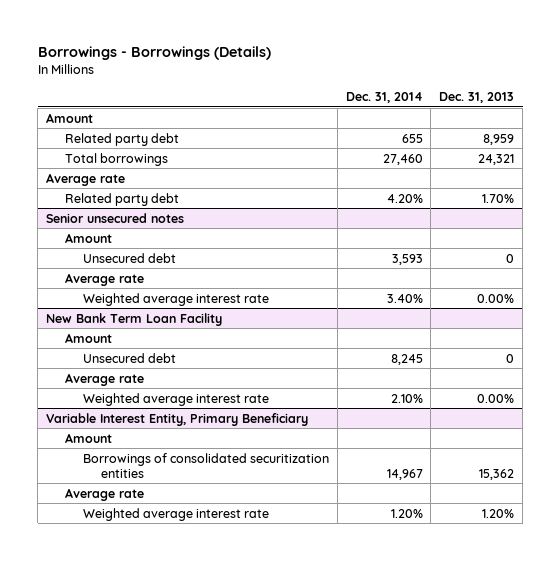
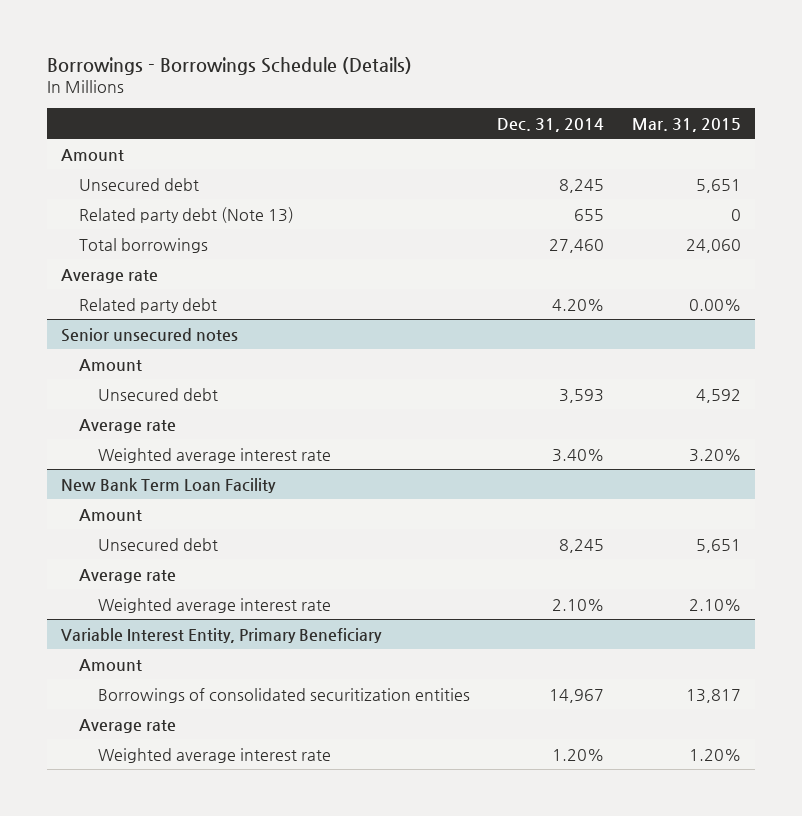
- Borrowings - Borrowings (Details)
+ Borrowings - Borrowings Schedule (Details)
- | Dec. 31, 2014 | Dec. 31, 2013
+ | Dec. 31, 2014 | Mar. 31, 2015
- Related party debt | 655 | 8,959
+ Unsecured debt | 8,245 | 5,651
+ Related party debt (Note 13) | 655 | 0

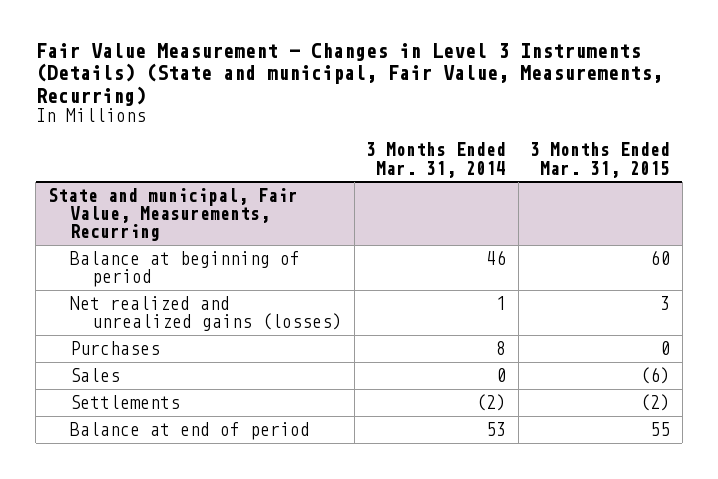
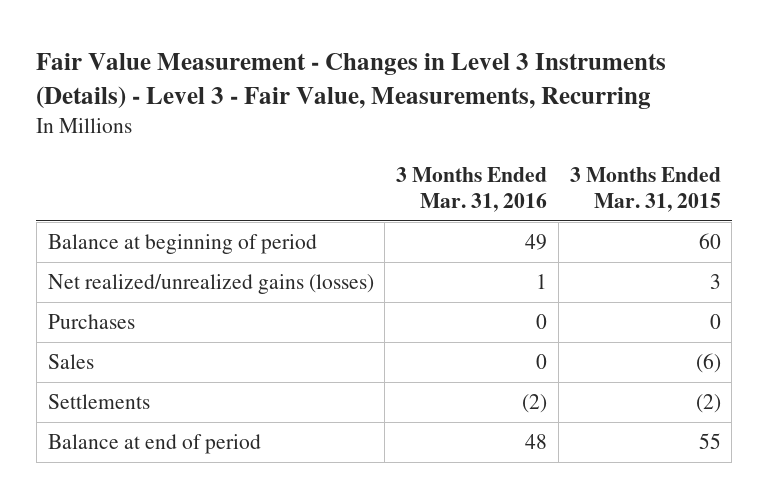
- Fair Value Measurement - Changes in Level 3 Instruments (Details) (State and municipal, Fair Value, Measurements, Recurring)
+ Fair Value Measurement - Changes in Level 3 Instruments (Details) - Level 3 - Fair Value, Measurements, Recurring
- | 3 Months Ended Mar. 31, 2014 | 3 Months Ended Mar. 31, 2015
+ | 3 Months Ended Mar. 31, 2016 | 3 Months Ended Mar. 31, 2015
- State and municipal, Fair Value, Measurements, Recurring
- Net realized and unrealized gains (losses) | 1 | 3
+ Net realized/unrealized gains (losses) | 1 | 3

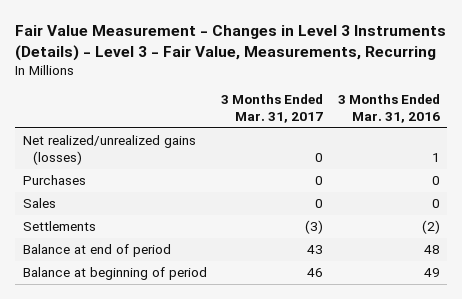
- | 3 Months Ended Mar. 31, 2016 | 3 Months Ended Mar. 31, 2015
+ | 3 Months Ended Mar. 31, 2017 | 3 Months Ended Mar. 31, 2016
moved down: Balance at beginning of period | 46 | 49

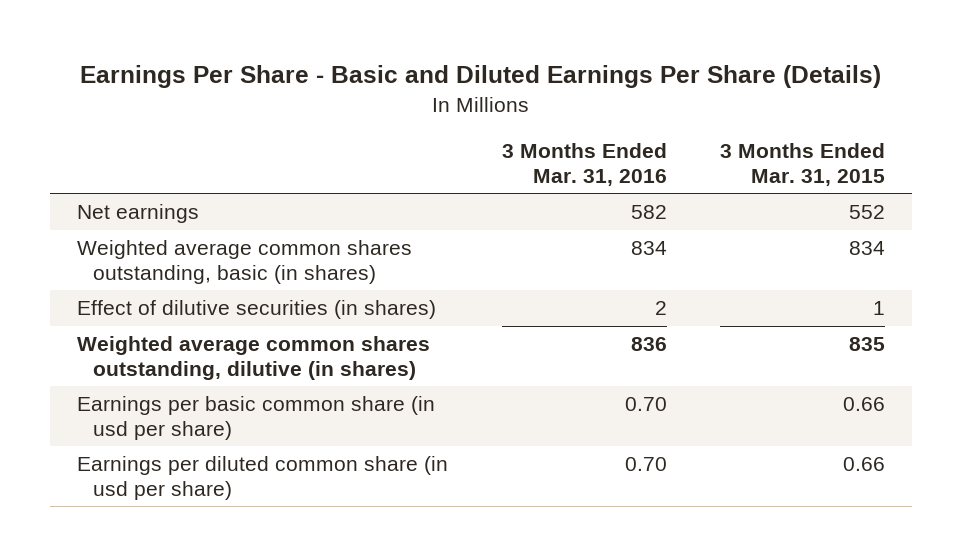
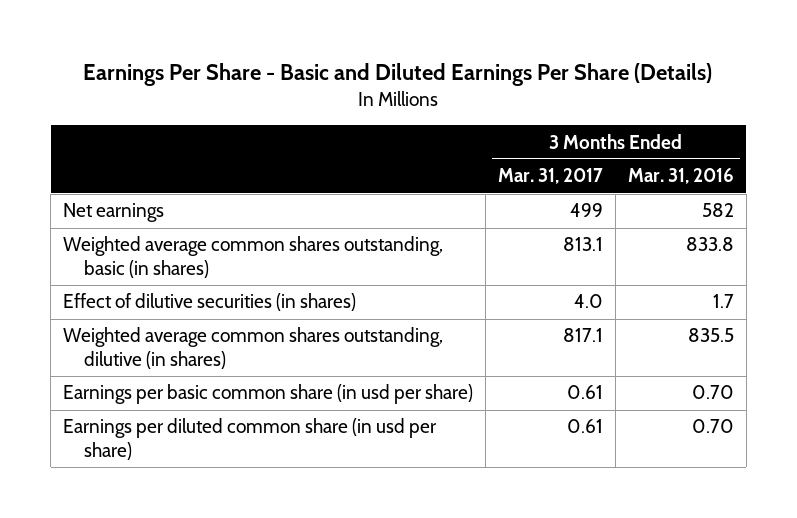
- | 3 Months Ended Mar. 31, 2016 | 3 Months Ended Mar. 31, 2015
+ | 3 Months Ended Mar. 31, 2017 | 3 Months Ended Mar. 31, 2016
- Weighted average common shares outstanding, basic (in shares) | 834 | 834
- Effect of dilutive securities (in shares) | 2 | 1
- Weighted average common shares outstanding, dilutive (in shares) | 836 | 835
+ Weighted average common shares outstanding, basic (in shares) | 813.1 | 833.8
+ Effect of dilutive securities (in shares) | 4.0 | 1.7
+ Weighted average common shares outstanding, dilutive (in shares) | 817.1 | 835.5

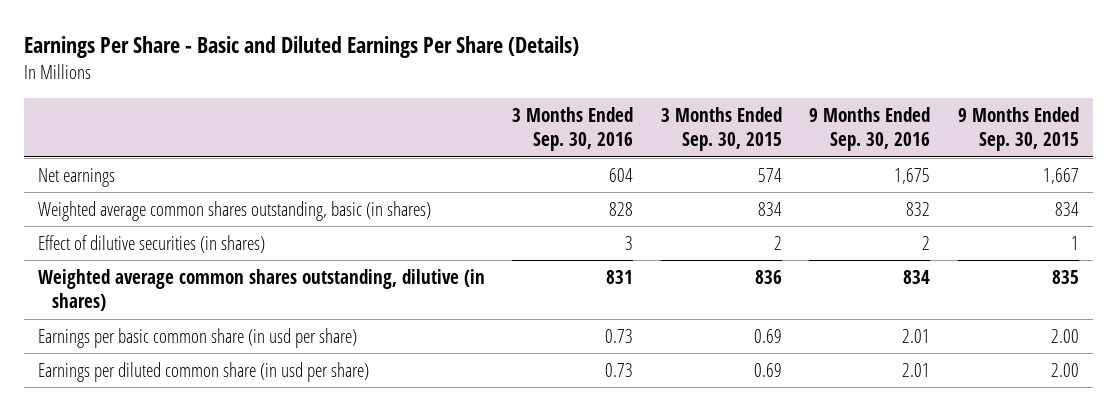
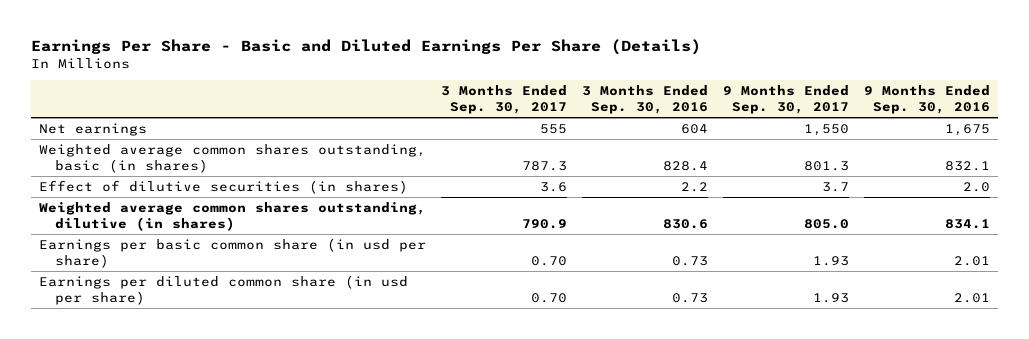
- | 3 Months Ended Sep. 30, 2016 | 3 Months Ended Sep. 30, 2015 | 9 Months Ended Sep. 30, 2016 | 9 Months Ended Sep. 30, 2015
+ | 3 Months Ended Sep. 30, 2017 | 3 Months Ended Sep. 30, 2016 | 9 Months Ended Sep. 30, 2017 | 9 Months Ended Sep. 30, 2016
- Weighted average common shares outstanding, basic (in shares) | 828 | 834 | 832 | 834
- Effect of dilutive securities (in shares) | 3 | 2 | 2 | 1
- Weighted average common shares outstanding, dilutive (in shares) | 831 | 836 | 834 | 835
+ Weighted average common shares outstanding, basic (in shares) | 787.3 | 828.4 | 801.3 | 832.1
+ Effect of dilutive securities (in shares) | 3.6 | 2.2 | 3.7 | 2.0
+ Weighted average common shares outstanding, dilutive (in shares) | 790.9 | 830.6 | 805.0 | 834.1

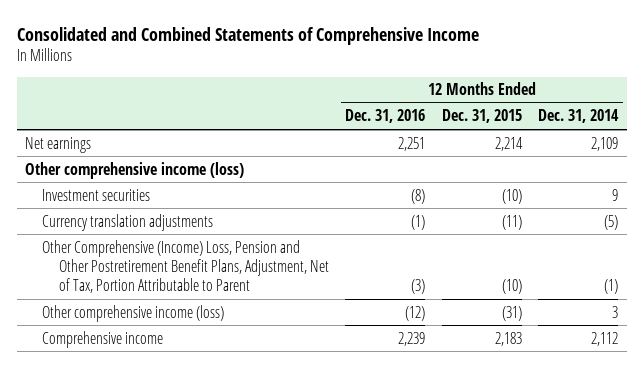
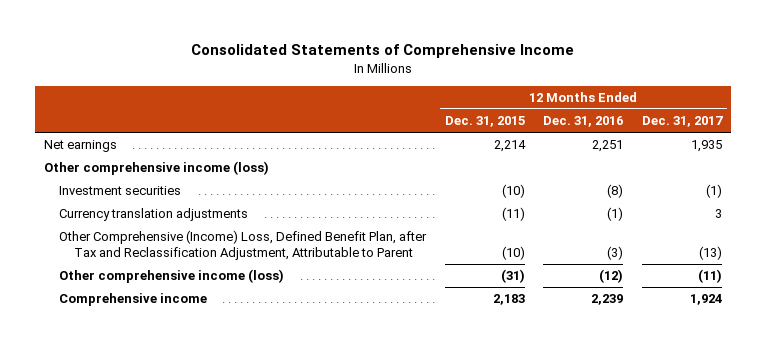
- Consolidated and Combined Statements of Comprehensive Income
+ Consolidated Statements of Comprehensive Income
- | 12 Months Ended Dec. 31, 2016 | 12 Months Ended Dec. 31, 2015 | 12 Months Ended Dec. 31, 2014
+ | 12 Months Ended Dec. 31, 2015 | 12 Months Ended Dec. 31, 2016 | 12 Months Ended Dec. 31, 2017
- Other Comprehensive (Income) Loss, Pension and Other Postretirement Benefit Plans, Adjustment, Net of Tax, Portion Attributable to Parent | (3) | (10) | (1)
+ Other Comprehensive (Income) Loss, Defined Benefit Plan, after Tax and Reclassification Adjustment, Attributable to Parent | (10) | (3) | (13)

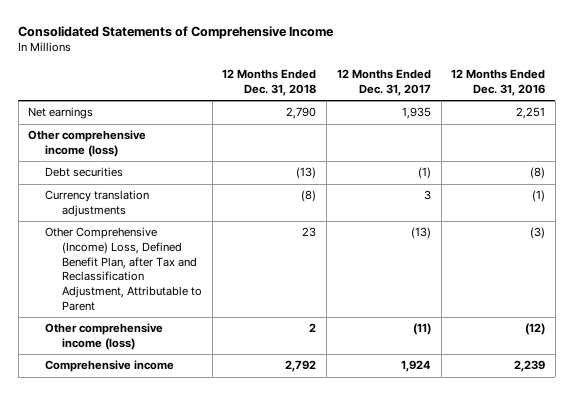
- | 12 Months Ended Dec. 31, 2015 | 12 Months Ended Dec. 31, 2016 | 12 Months Ended Dec. 31, 2017
+ | 12 Months Ended Dec. 31, 2018 | 12 Months Ended Dec. 31, 2017 | 12 Months Ended Dec. 31, 2016
- Investment securities | (10) | (8) | (1)
+ Debt securities | (13) | (1) | (8)

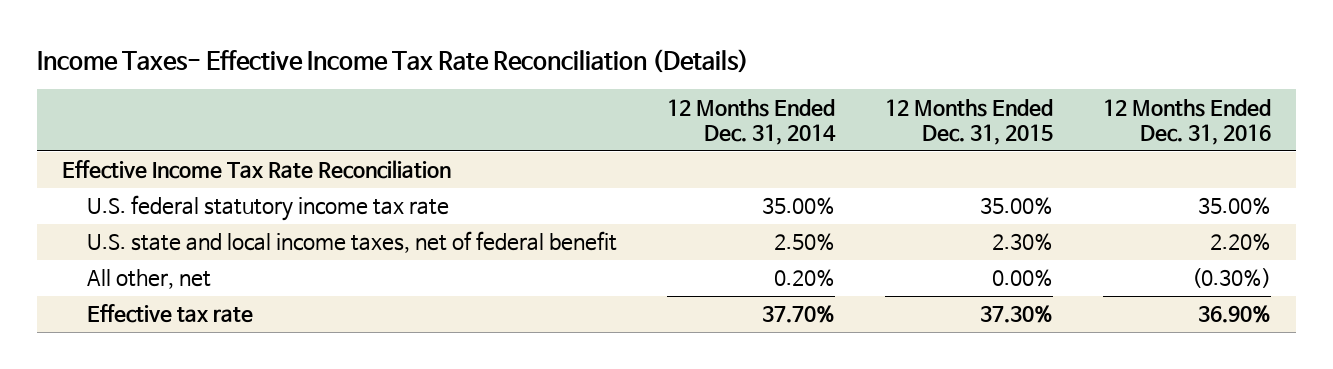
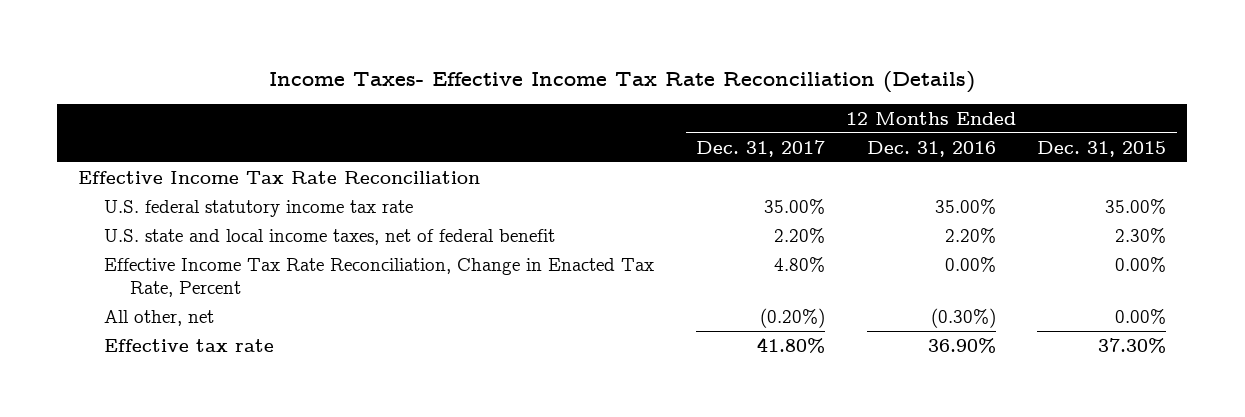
- | 12 Months Ended Dec. 31, 2014 | 12 Months Ended Dec. 31, 2015 | 12 Months Ended Dec. 31, 2016
+ | 12 Months Ended Dec. 31, 2017 | 12 Months Ended Dec. 31, 2016 | 12 Months Ended Dec. 31, 2015
+ Effective Income Tax Rate Reconciliation, Change in Enacted Tax Rate, Percent | 4.80% | 0.00% | 0.00%

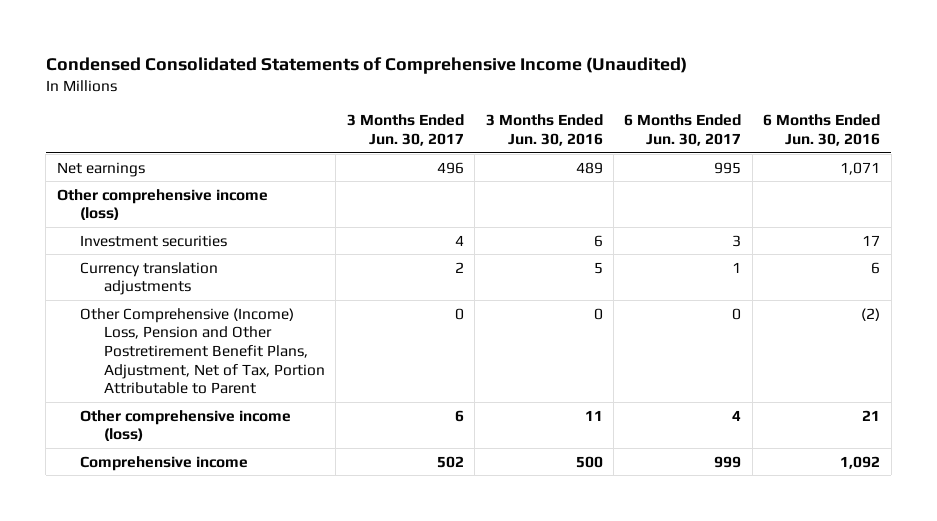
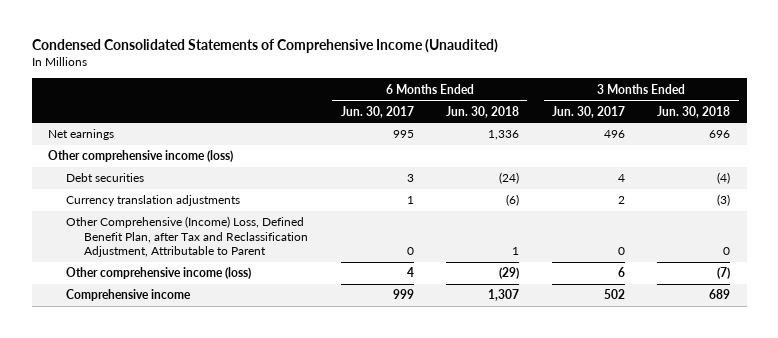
- | 3 Months Ended Jun. 30, 2017 | 3 Months Ended Jun. 30, 2016 | 6 Months Ended Jun. 30, 2017 | 6 Months Ended Jun. 30, 2016
+ | 6 Months Ended Jun. 30, 2017 | 6 Months Ended Jun. 30, 2018 | 3 Months Ended Jun. 30, 2017 | 3 Months Ended Jun. 30, 2018
- Investment securities | 4 | 6 | 3 | 17
+ Debt securities | 3 | (24) | 4 | (4)
- Other Comprehensive (Income) Loss, Pension and Other Postretirement Benefit Plans, Adjustment, Net of Tax, Portion Attributable to Parent | 0 | 0 | 0 | (2)
+ Other Comprehensive (Income) Loss, Defined Benefit Plan, after Tax and Reclassification Adjustment, Attributable to Parent | 0 | 1 | 0 | 0

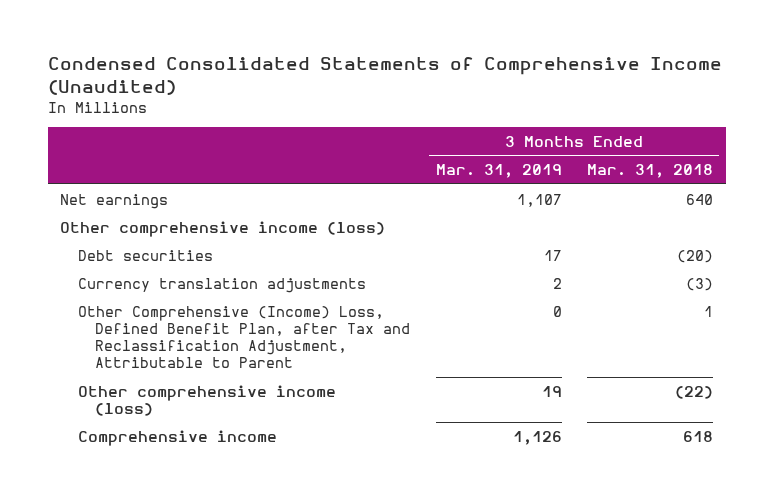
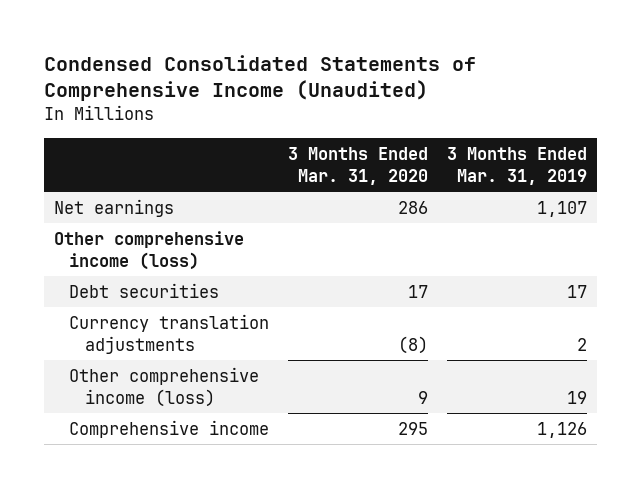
- | 3 Months Ended Mar. 31, 2019 | 3 Months Ended Mar. 31, 2018
+ | 3 Months Ended Mar. 31, 2020 | 3 Months Ended Mar. 31, 2019
- Other Comprehensive (Income) Loss, Defined Benefit Plan, after Tax and Reclassification Adjustment, Attributable to Parent | 0 | 1

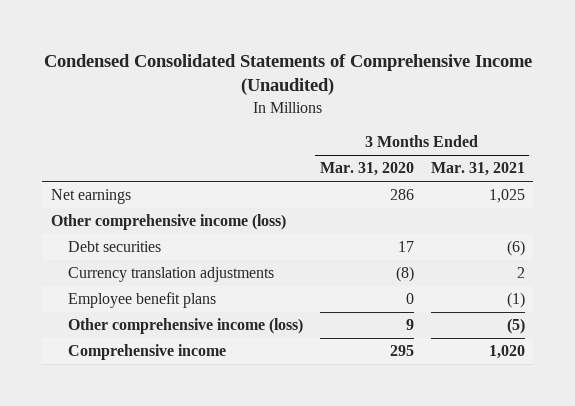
- | 3 Months Ended Mar. 31, 2020 | 3 Months Ended Mar. 31, 2019
+ | 3 Months Ended Mar. 31, 2020 | 3 Months Ended Mar. 31, 2021
+ Employee benefit plans | 0 | (1)

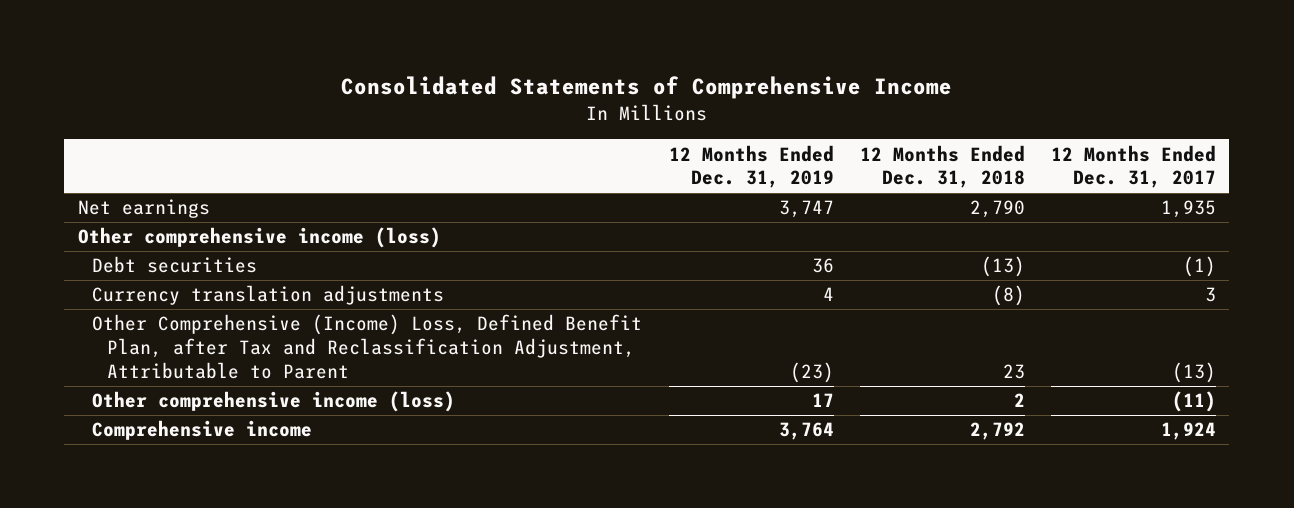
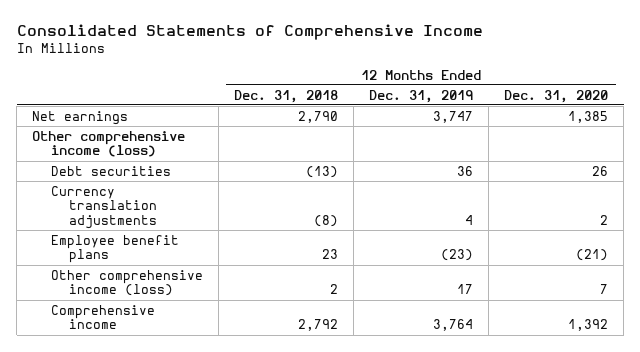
- | 12 Months Ended Dec. 31, 2019 | 12 Months Ended Dec. 31, 2018 | 12 Months Ended Dec. 31, 2017
+ | 12 Months Ended Dec. 31, 2018 | 12 Months Ended Dec. 31, 2019 | 12 Months Ended Dec. 31, 2020
- Other Comprehensive (Income) Loss, Defined Benefit Plan, after Tax and Reclassification Adjustment, Attributable to Parent | (23) | 23 | (13)
+ Employee benefit plans | 23 | (23) | (21)

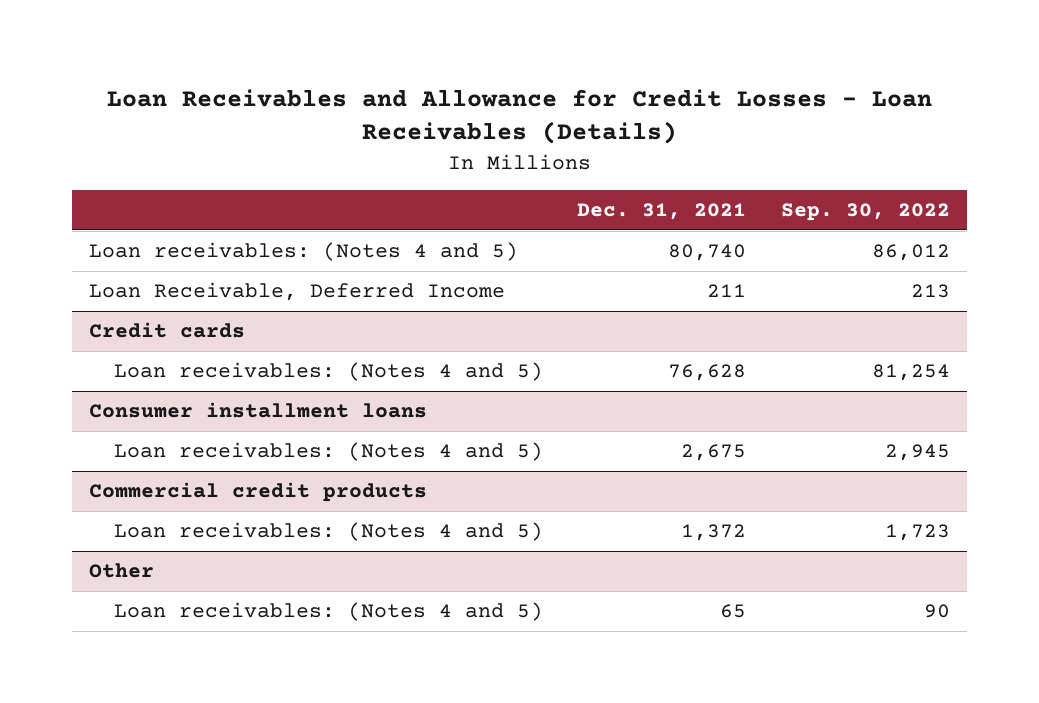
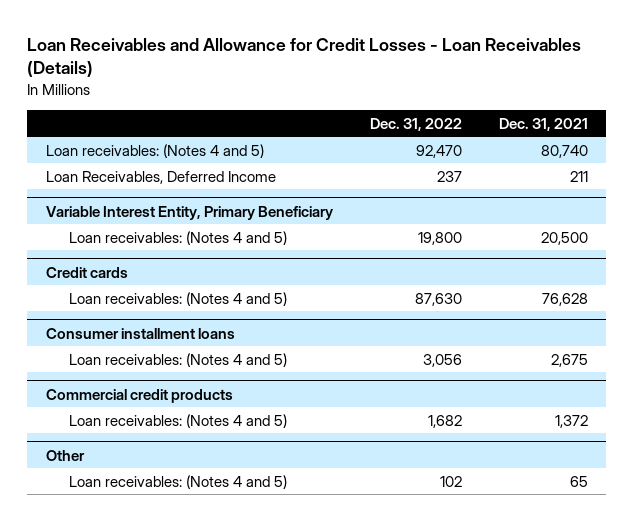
- | Dec. 31, 2021 | Sep. 30, 2022
+ | Dec. 31, 2022 | Dec. 31, 2021
- Loan Receivable, Deferred Income | 211 | 213
+ Loan Receivables, Deferred Income | 237 | 211
+ Variable Interest Entity, Primary Beneficiary
+ Loan receivables: (Notes 4 and 5) | 19,800 | 20,500

